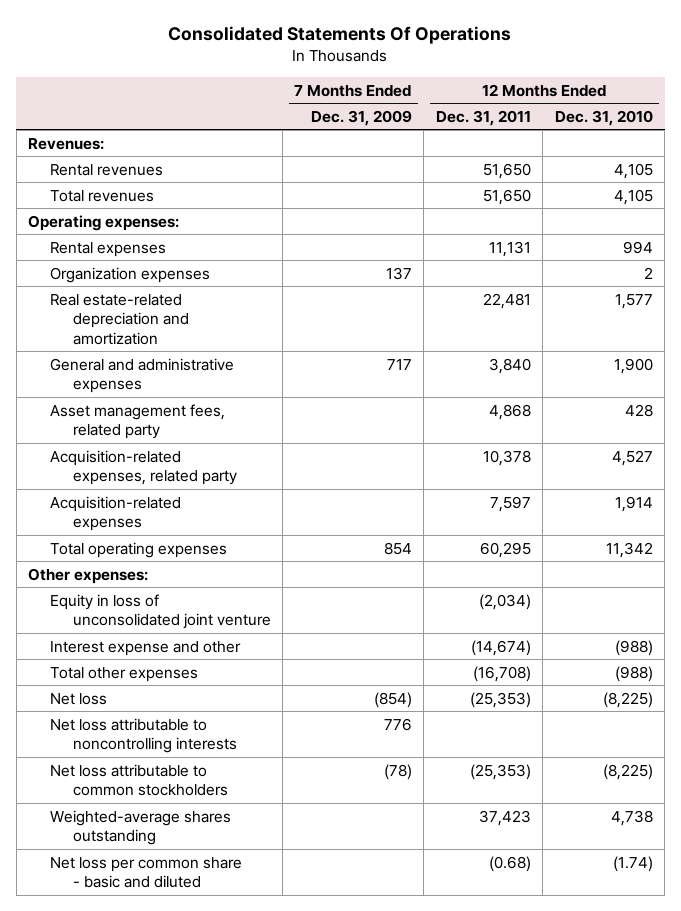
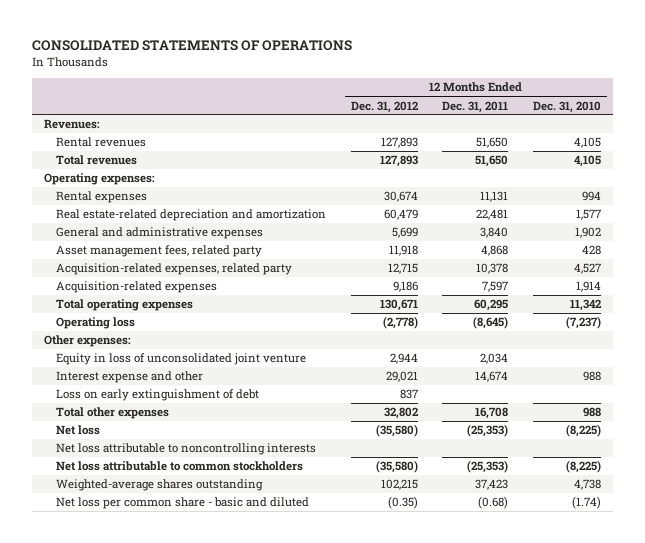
- Consolidated Statements Of Operations
+ CONSOLIDATED STATEMENTS OF OPERATIONS
- | 7 Months Ended Dec. 31, 2009 | 12 Months Ended Dec. 31, 2011 | 12 Months Ended Dec. 31, 2010
+ | 12 Months Ended Dec. 31, 2012 | 12 Months Ended Dec. 31, 2011 | 12 Months Ended Dec. 31, 2010
- Organization expenses | 137 | | 2
- General and administrative expenses | 717 | 3,840 | 1,900
+ General and administrative expenses | 5,699 | 3,840 | 1,902
+ Operating loss | (2,778) | (8,645) | (7,237)
- Equity in loss of unconsolidated joint venture | | (2,034) |
- Interest expense and other | | (14,674) | (988)
- Total other expenses | | (16,708) | (988)
+ Equity in loss of unconsolidated joint venture | 2,944 | 2,034 |
+ Interest expense and other | 29,021 | 14,674 | 988
+ Loss on early extinguishment of debt | 837 | |
+ Total other expenses | 32,802 | 16,708 | 988

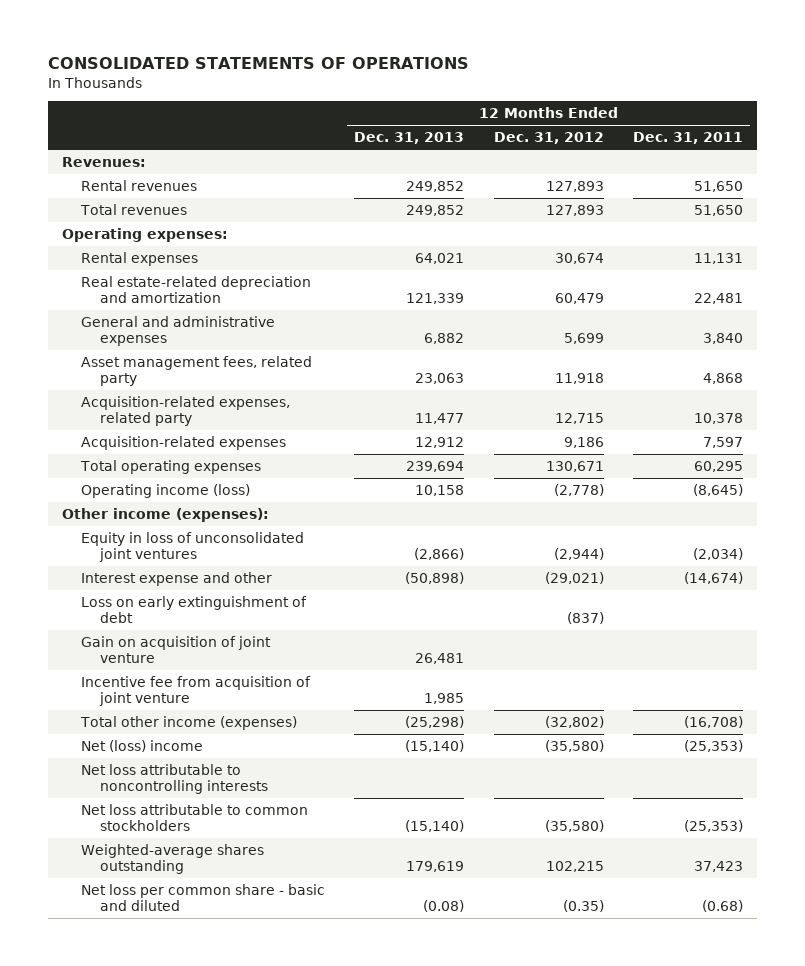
- | 12 Months Ended Dec. 31, 2012 | 12 Months Ended Dec. 31, 2011 | 12 Months Ended Dec. 31, 2010
+ | 12 Months Ended Dec. 31, 2013 | 12 Months Ended Dec. 31, 2012 | 12 Months Ended Dec. 31, 2011
- Operating loss | (2,778) | (8,645) | (7,237)
- Other expenses:
- Equity in loss of unconsolidated joint venture | 2,944 | 2,034 |
- Interest expense and other | 29,021 | 14,674 | 988
- Loss on early extinguishment of debt | 837 | |
- Total other expenses | 32,802 | 16,708 | 988
- Net loss | (35,580) | (25,353) | (8,225)
+ Operating income (loss) | 10,158 | (2,778) | (8,645)
+ Other income (expenses):
+ Equity in loss of unconsolidated joint ventures | (2,866) | (2,944) | (2,034)
+ Interest expense and other | (50,898) | (29,021) | (14,674)
+ Loss on early extinguishment of debt | | (837) |
+ Gain on acquisition of joint venture | 26,481 | |
+ Incentive fee from acquisition of joint venture | 1,985 | |
+ Total other income (expenses) | (25,298) | (32,802) | (16,708)
+ Net (loss) income | (15,140) | (35,580) | (25,353)

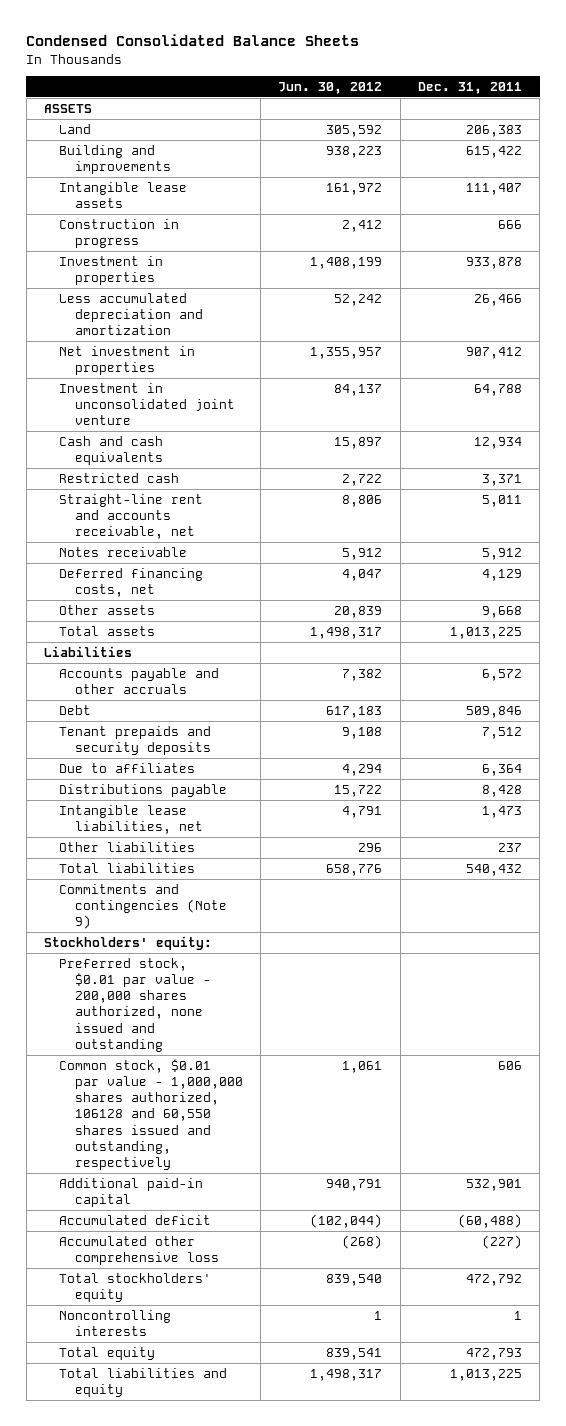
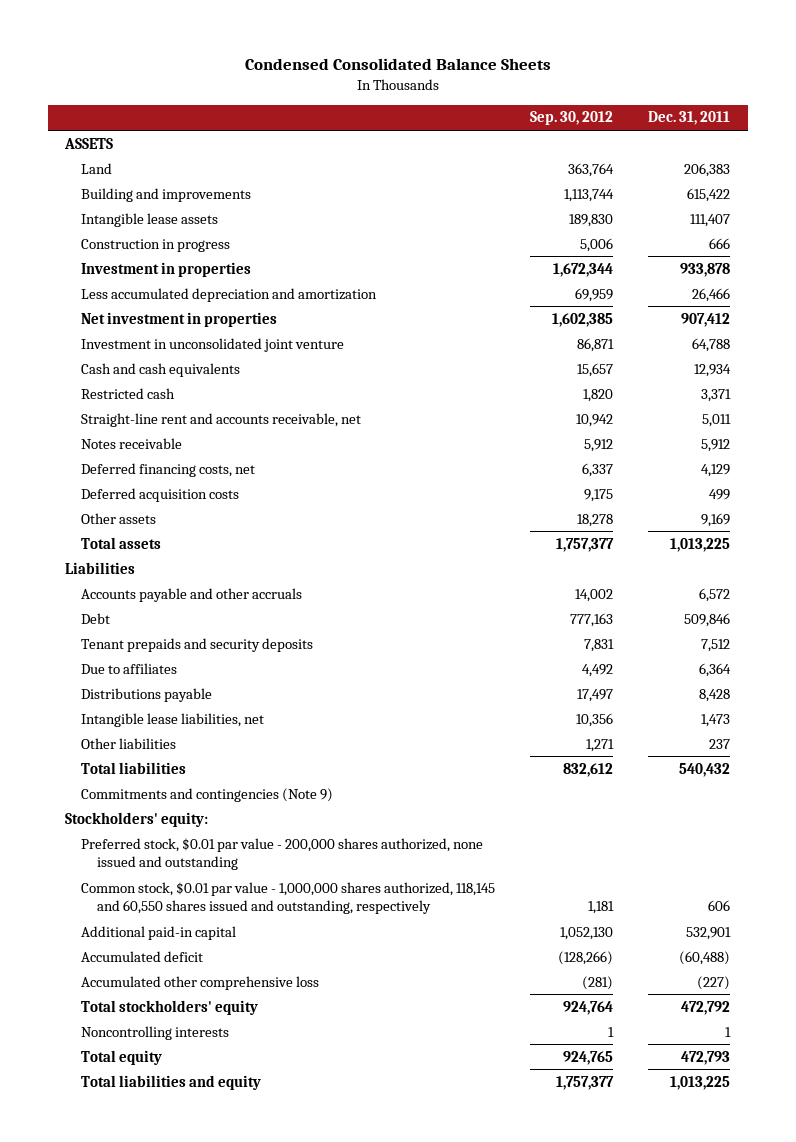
- | Jun. 30, 2012 | Dec. 31, 2011
+ | Sep. 30, 2012 | Dec. 31, 2011
- Other assets | 20,839 | 9,668
+ Deferred acquisition costs | 9,175 | 499
+ Other assets | 18,278 | 9,169
- Common stock, $0.01 par value - 1,000,000 shares authorized, 106128 and 60,550 shares issued and outstanding, respectively | 1,061 | 606
+ Common stock, $0.01 par value - 1,000,000 shares authorized, 118,145 and 60,550 shares issued and outstanding, respectively | 1,181 | 606

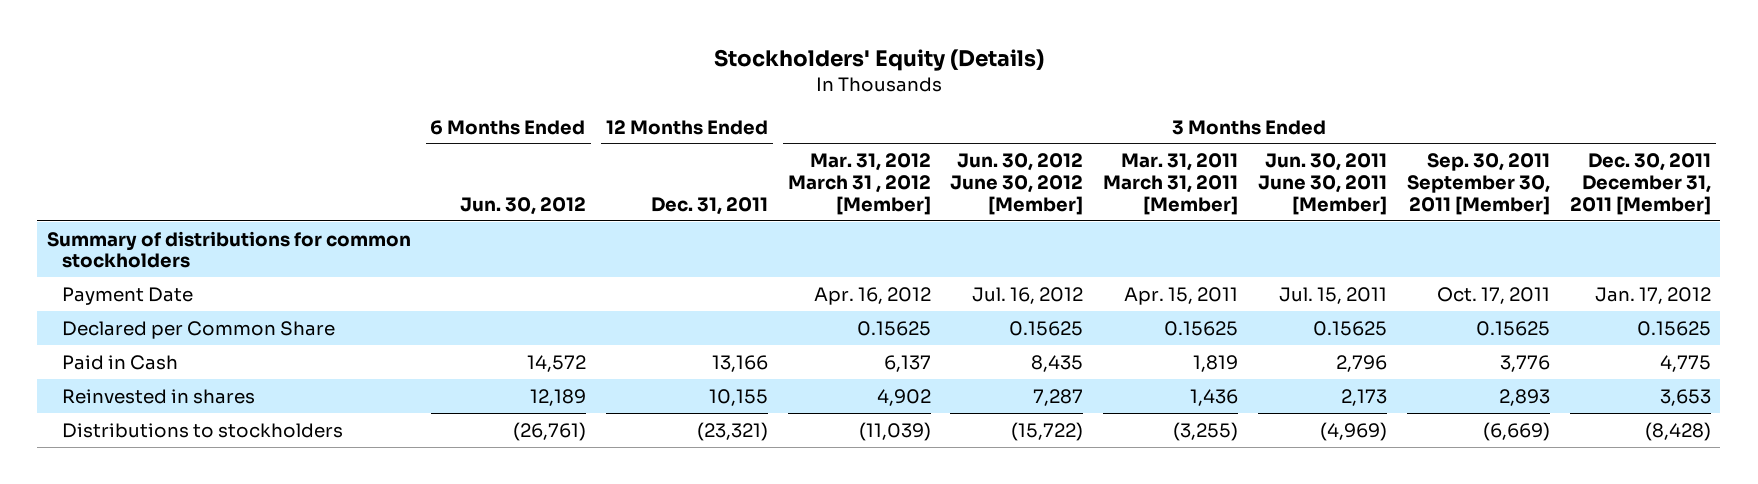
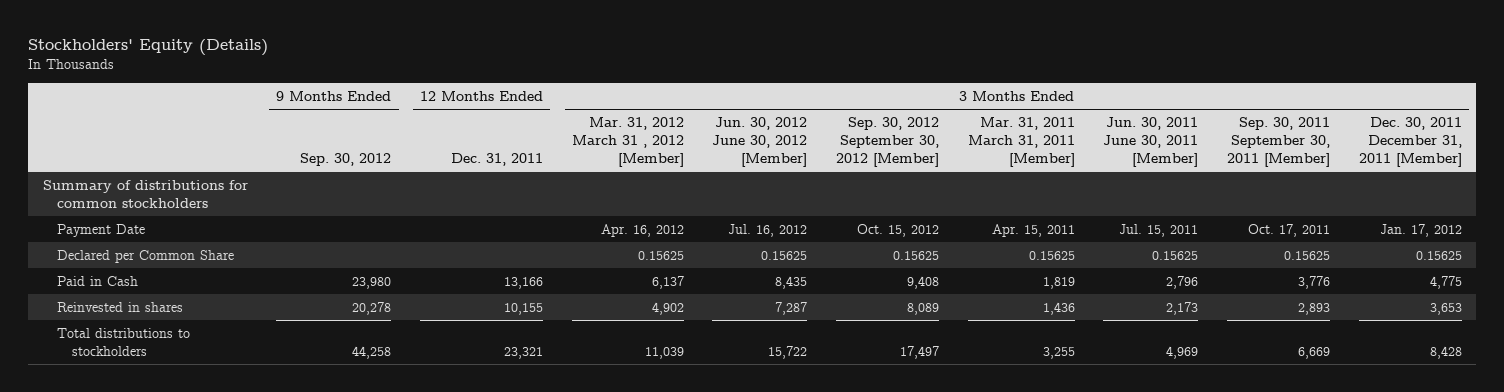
- | 6 Months Ended Jun. 30, 2012 | 12 Months Ended Dec. 31, 2011 | 3 Months Ended Mar. 31, 2012 March 31 , 2012 [Member] | 3 Months Ended Jun. 30, 2012 June 30, 2012 [Member] | 3 Months Ended Mar. 31, 2011 March 31, 2011 [Member] | 3 Months Ended Jun. 30, 2011 June 30, 2011 [Member] | 3 Months Ended Sep. 30, 2011 September 30, 2011 [Member] | 3 Months Ended Dec. 30, 2011 December 31, 2011 [Member]
+ | 9 Months Ended Sep. 30, 2012 | 12 Months Ended Dec. 31, 2011 | 3 Months Ended Mar. 31, 2012 March 31 , 2012 [Member] | 3 Months Ended Jun. 30, 2012 June 30, 2012 [Member] | 3 Months Ended Sep. 30, 2012 September 30, 2012 [Member] | 3 Months Ended Mar. 31, 2011 March 31, 2011 [Member] | 3 Months Ended Jun. 30, 2011 June 30, 2011 [Member] | 3 Months Ended Sep. 30, 2011 September 30, 2011 [Member] | 3 Months Ended Dec. 30, 2011 December 31, 2011 [Member]
- Distributions to stockholders | (26,761) | (23,321) | (11,039) | (15,722) | (3,255) | (4,969) | (6,669) | (8,428)
+ Total distributions to stockholders | 44,258 | 23,321 | 11,039 | 15,722 | 17,497 | 3,255 | 4,969 | 6,669 | 8,428

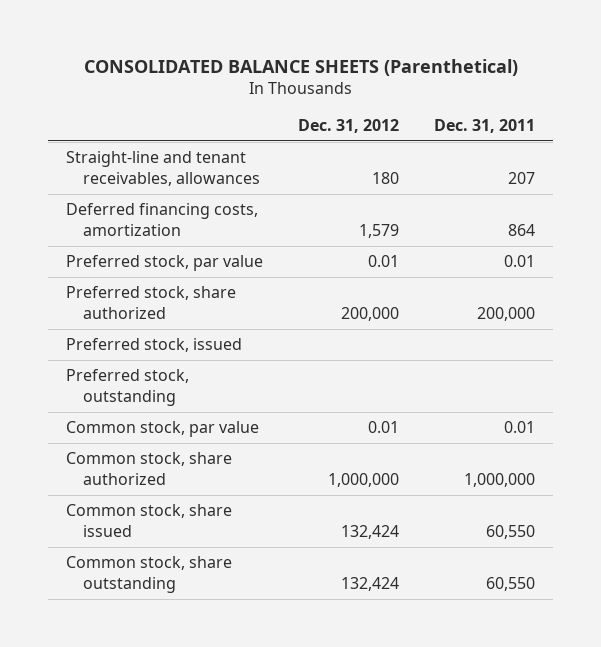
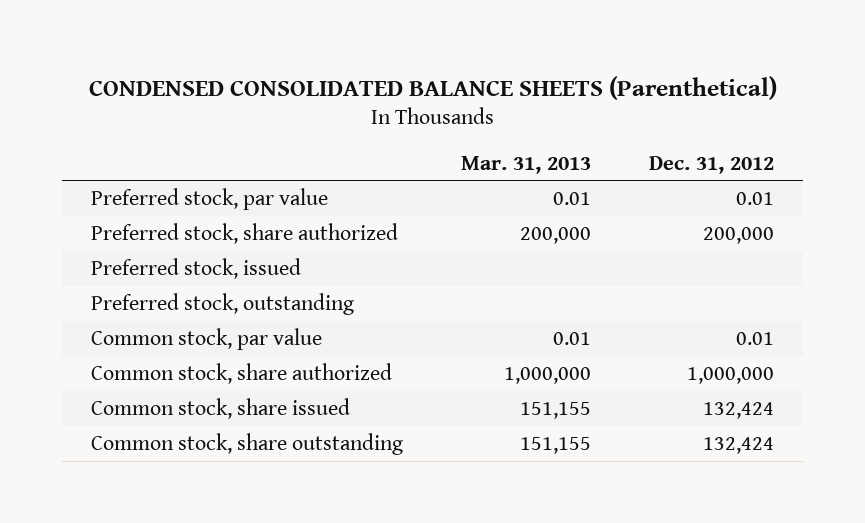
- CONSOLIDATED BALANCE SHEETS (Parenthetical)
+ CONDENSED CONSOLIDATED BALANCE SHEETS (Parenthetical)
- | Dec. 31, 2012 | Dec. 31, 2011
+ | Mar. 31, 2013 | Dec. 31, 2012
- Straight-line and tenant receivables, allowances | 180 | 207
- Deferred financing costs, amortization | 1,579 | 864

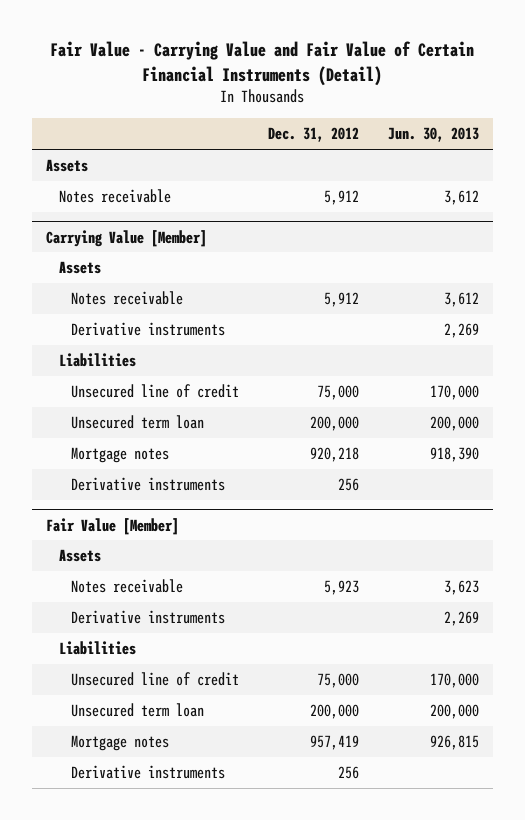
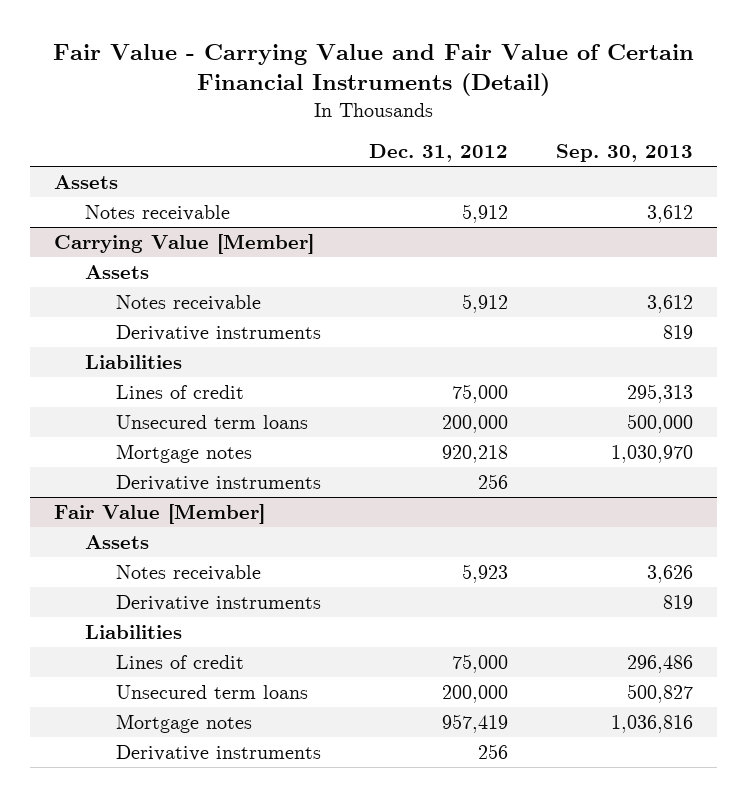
- | Dec. 31, 2012 | Jun. 30, 2013
+ | Dec. 31, 2012 | Sep. 30, 2013
@ Carrying Value [Member]
- Unsecured line of credit | 75,000 | 170,000
- Unsecured term loan | 200,000 | 200,000
+ Lines of credit | 75,000 | 295,313
+ Unsecured term loans | 200,000 | 500,000
@ Fair Value [Member]
- Unsecured line of credit | 75,000 | 170,000
- Unsecured term loan | 200,000 | 200,000
+ Lines of credit | 75,000 | 296,486
+ Unsecured term loans | 200,000 | 500,827

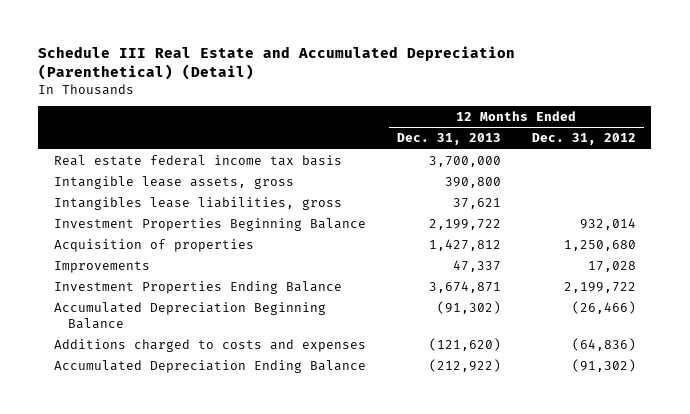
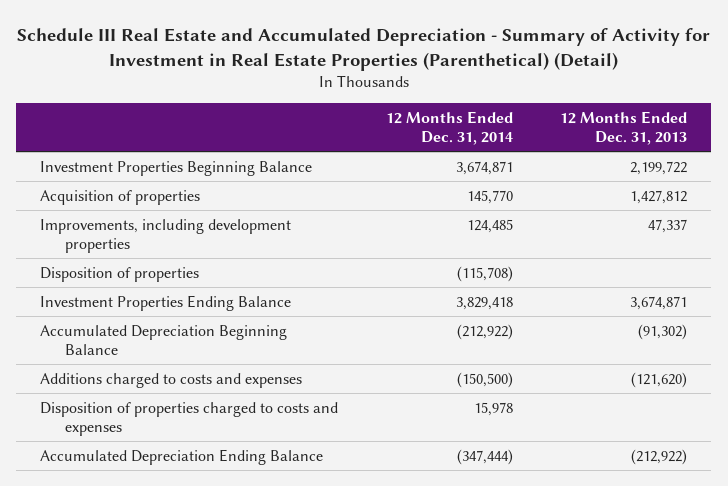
- Schedule III Real Estate and Accumulated Depreciation (Parenthetical) (Detail)
+ Schedule III Real Estate and Accumulated Depreciation - Summary of Activity for Investment in Real Estate Properties (Parenthetical) (Detail)
- | 12 Months Ended Dec. 31, 2013 | 12 Months Ended Dec. 31, 2012
+ | 12 Months Ended Dec. 31, 2014 | 12 Months Ended Dec. 31, 2013
- Real estate federal income tax basis | 3,700,000 |
- Intangible lease assets, gross | 390,800 |
- Intangibles lease liabilities, gross | 37,621 |
- Improvements | 47,337 | 17,028
+ Improvements, including development properties | 124,485 | 47,337
+ Disposition of properties | (115,708) |
+ Disposition of properties charged to costs and expenses | 15,978 |

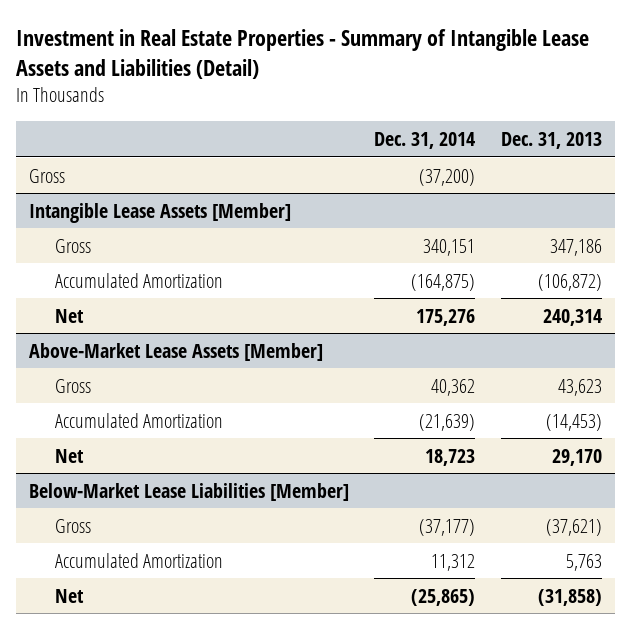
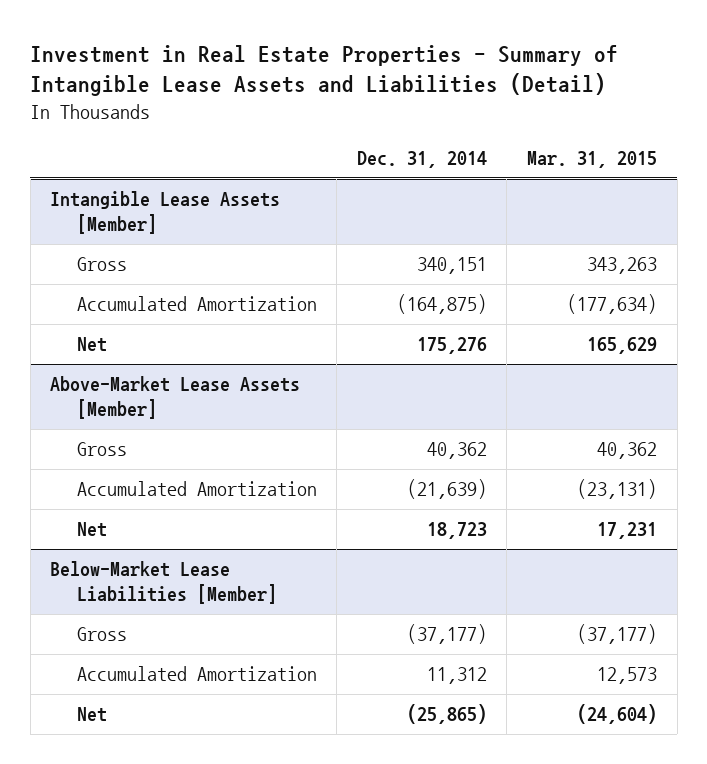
- | Dec. 31, 2014 | Dec. 31, 2013
+ | Dec. 31, 2014 | Mar. 31, 2015
- Gross | (37,200) |

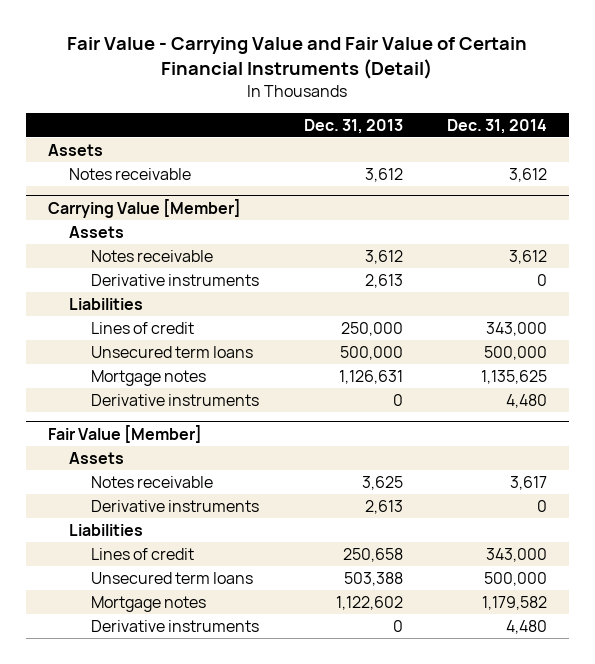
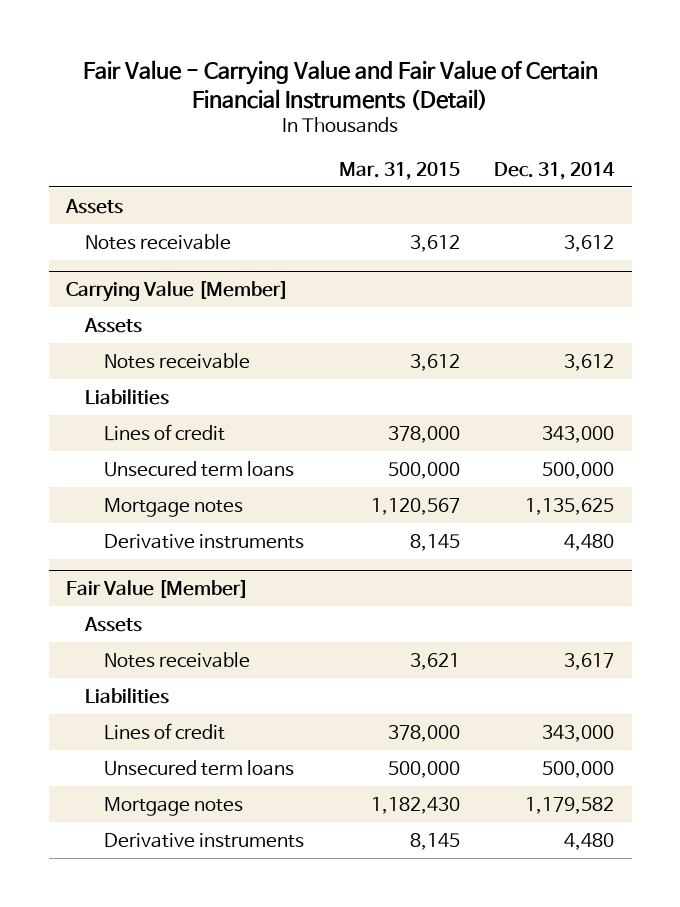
- | Dec. 31, 2013 | Dec. 31, 2014
+ | Mar. 31, 2015 | Dec. 31, 2014
@ Carrying Value [Member]
- Derivative instruments | 2,613 | 0
@ Fair Value [Member]
- Derivative instruments | 2,613 | 0

